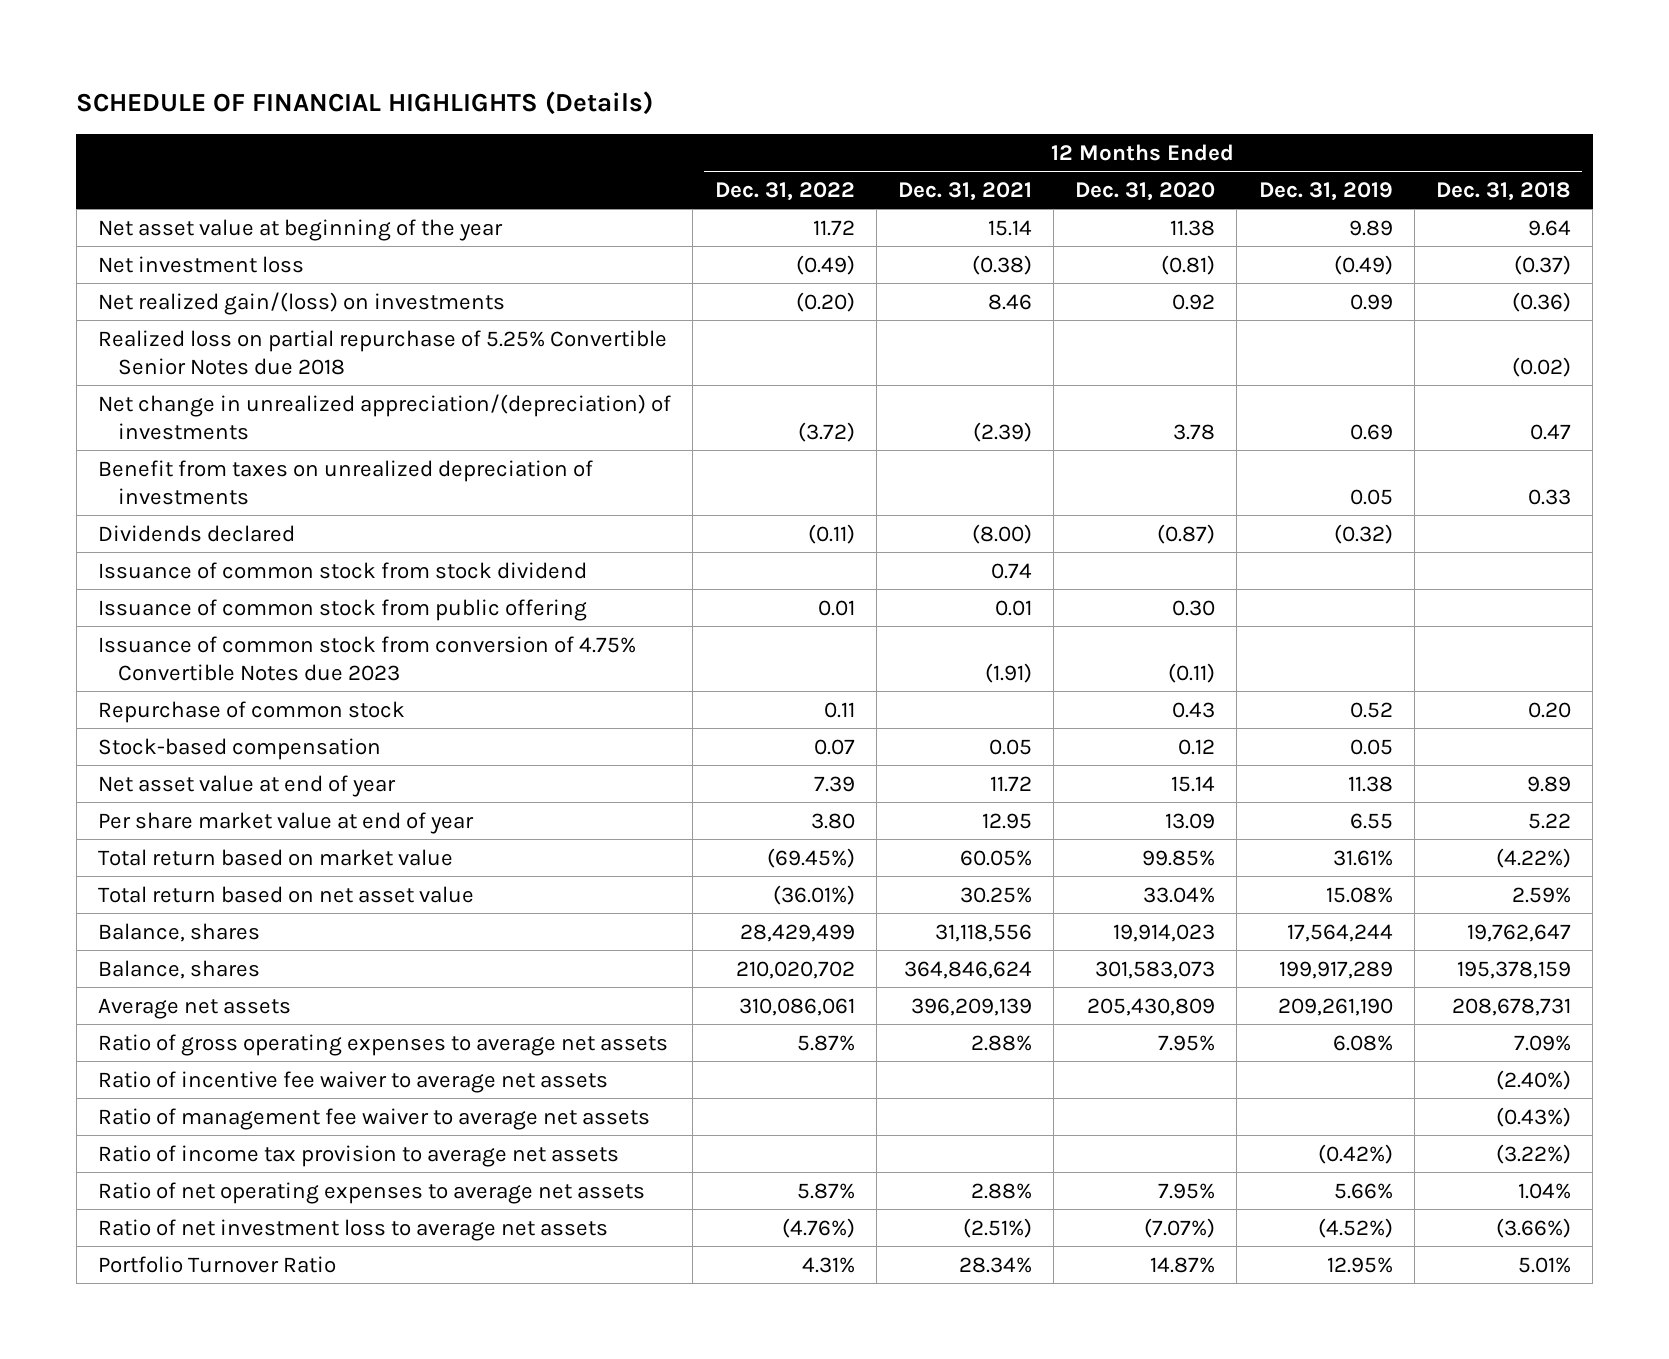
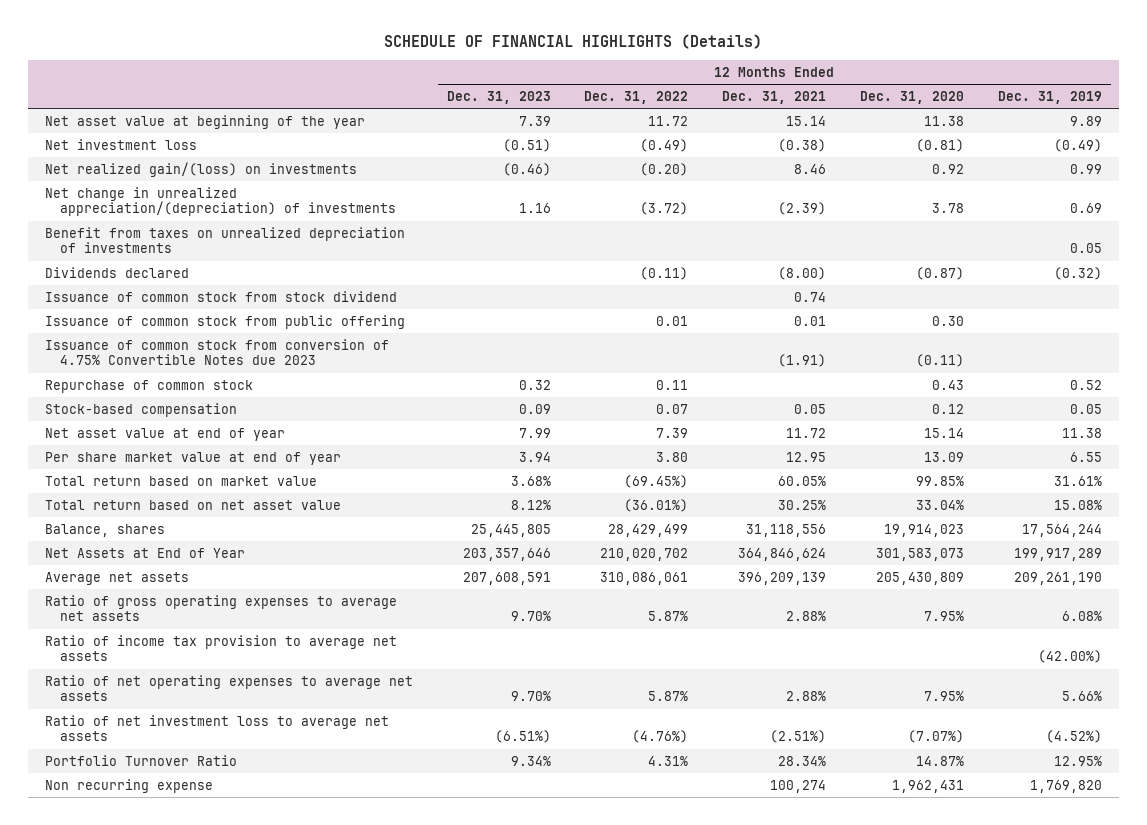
- | 12 Months Ended Dec. 31, 2022 | 12 Months Ended Dec. 31, 2021 | 12 Months Ended Dec. 31, 2020 | 12 Months Ended Dec. 31, 2019 | 12 Months Ended Dec. 31, 2018
+ | 12 Months Ended Dec. 31, 2023 | 12 Months Ended Dec. 31, 2022 | 12 Months Ended Dec. 31, 2021 | 12 Months Ended Dec. 31, 2020 | 12 Months Ended Dec. 31, 2019
- Realized loss on partial repurchase of 5.25% Convertible Senior Notes due 2018 | | | | | (0.02)
- Balance, shares | 210,020,702 | 364,846,624 | 301,583,073 | 199,917,289 | 195,378,159
+ Net Assets at End of Year | 203,357,646 | 210,020,702 | 364,846,624 | 301,583,073 | 199,917,289
- Ratio of incentive fee waiver to average net assets | | | | | (2.40%)
- Ratio of management fee waiver to average net assets | | | | | (0.43%)
- Ratio of income tax provision to average net assets | | | | (0.42%) | (3.22%)
+ Ratio of income tax provision to average net assets | | | | | (42.00%)
+ Non recurring expense | | | 100,274 | 1,962,431 | 1,769,820

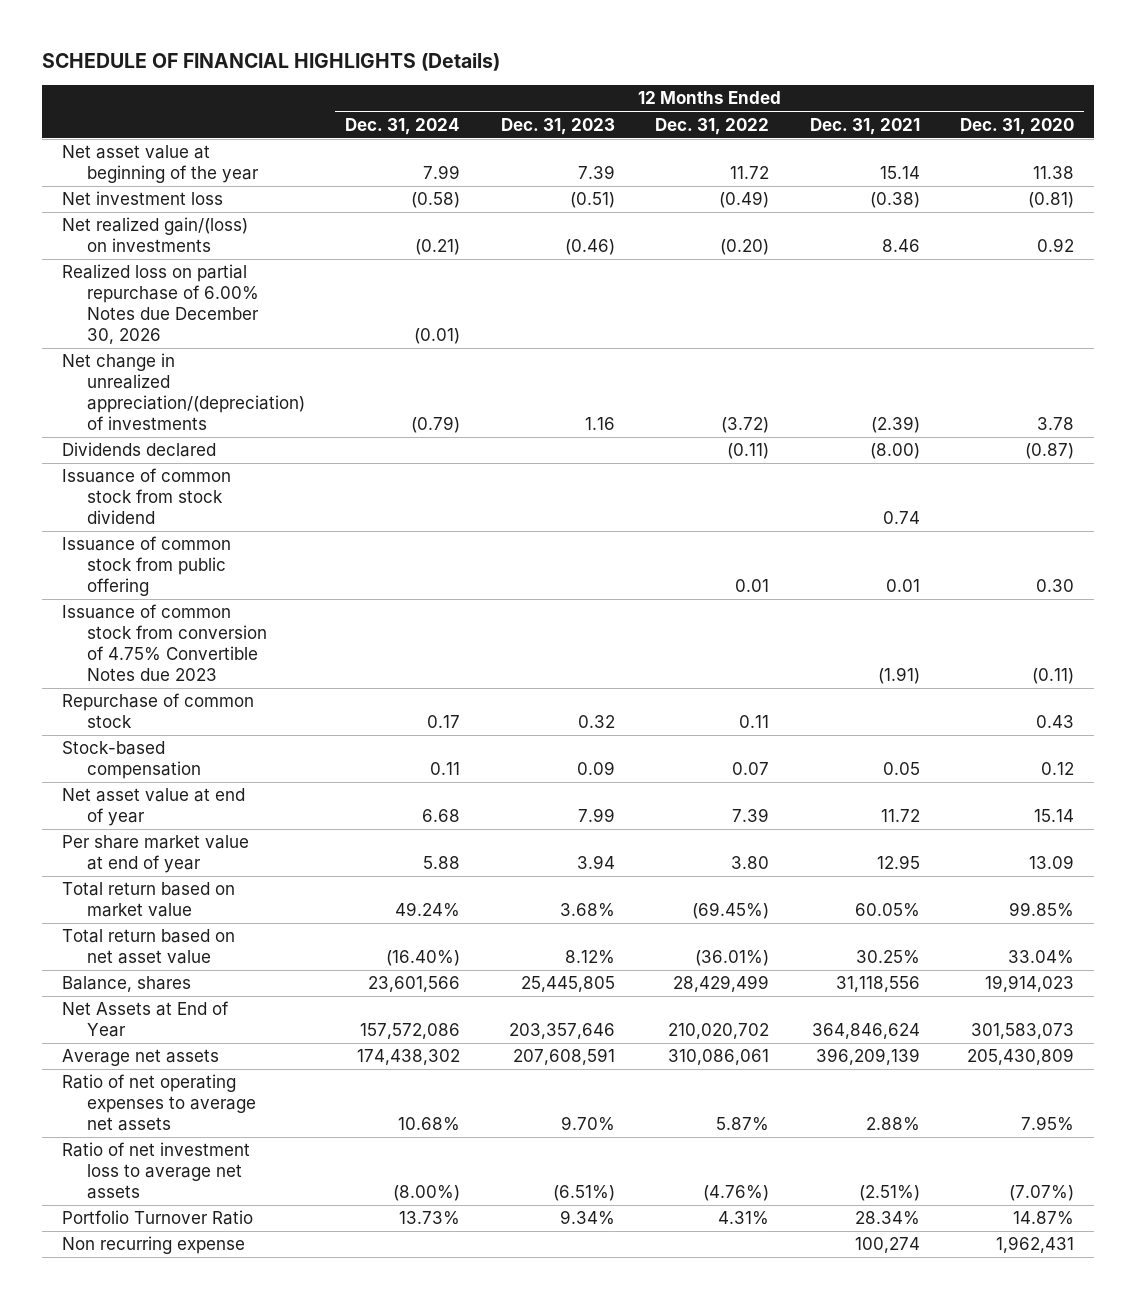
- | 12 Months Ended Dec. 31, 2023 | 12 Months Ended Dec. 31, 2022 | 12 Months Ended Dec. 31, 2021 | 12 Months Ended Dec. 31, 2020 | 12 Months Ended Dec. 31, 2019
+ | 12 Months Ended Dec. 31, 2024 | 12 Months Ended Dec. 31, 2023 | 12 Months Ended Dec. 31, 2022 | 12 Months Ended Dec. 31, 2021 | 12 Months Ended Dec. 31, 2020
+ Realized loss on partial repurchase of 6.00% Notes due December 30, 2026 | (0.01) | | | |
- Benefit from taxes on unrealized depreciation of investments | | | | | 0.05
- Ratio of gross operating expenses to average net assets | 9.70% | 5.87% | 2.88% | 7.95% | 6.08%
- Ratio of income tax provision to average net assets | | | | | (42.00%)

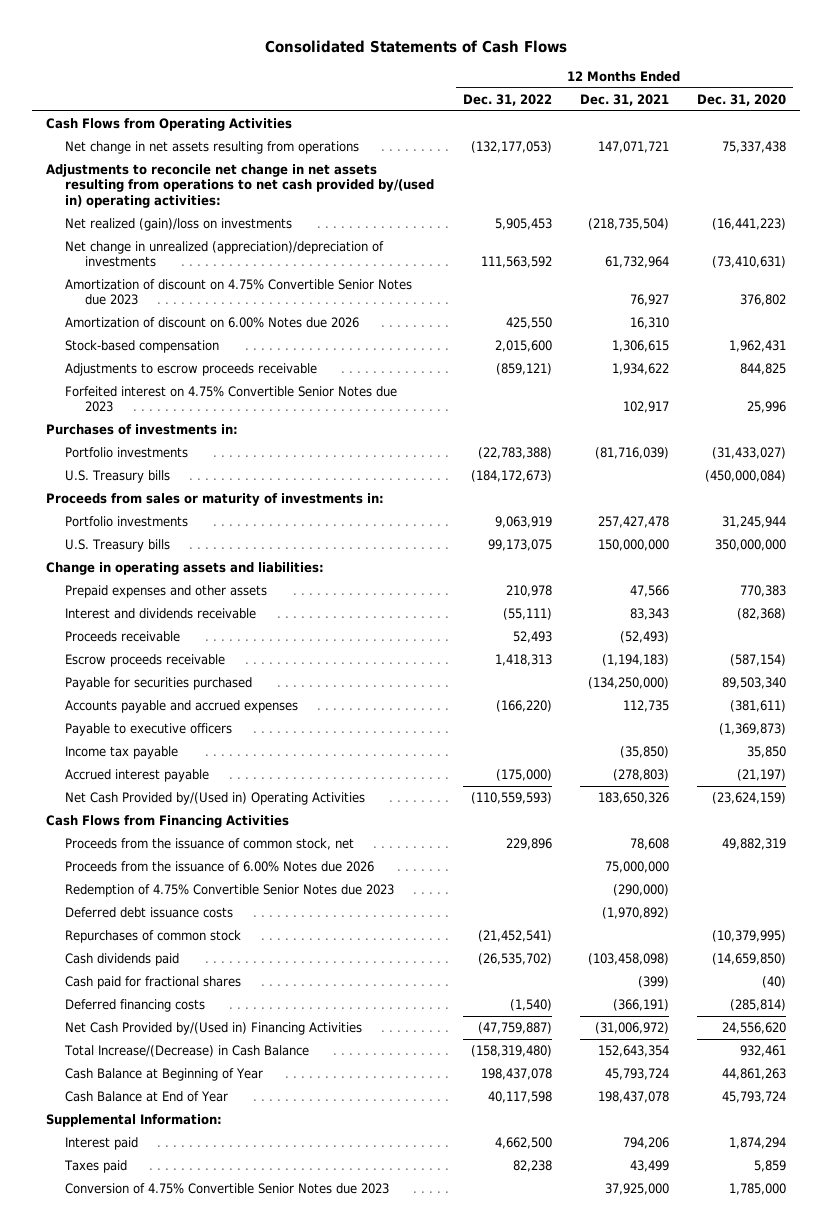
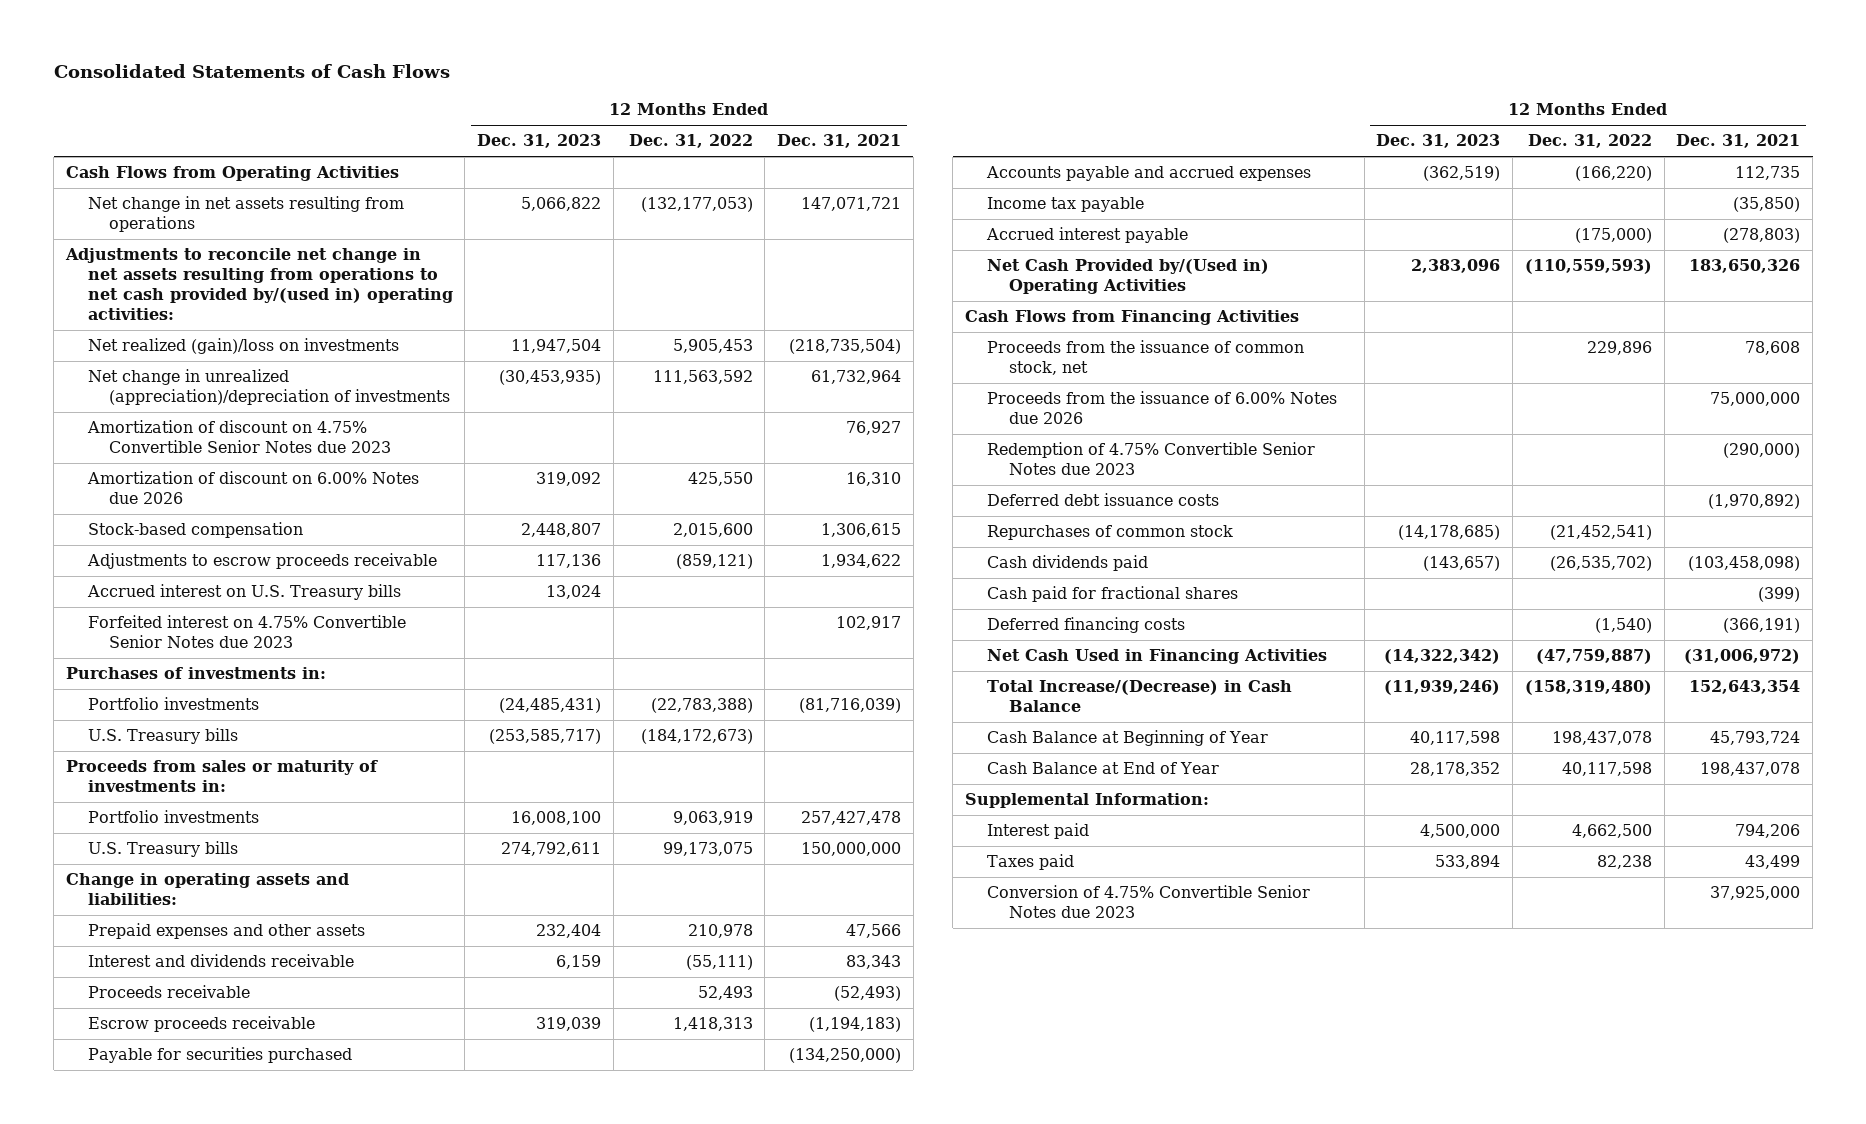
- | 12 Months Ended Dec. 31, 2022 | 12 Months Ended Dec. 31, 2021 | 12 Months Ended Dec. 31, 2020
+ | 12 Months Ended Dec. 31, 2023 | 12 Months Ended Dec. 31, 2022 | 12 Months Ended Dec. 31, 2021
+ Accrued interest on U.S. Treasury bills | 13,024 | |
- Payable to executive officers | | | (1,369,873)
- Net Cash Provided by/(Used in) Financing Activities | (47,759,887) | (31,006,972) | 24,556,620
+ Net Cash Used in Financing Activities | (14,322,342) | (47,759,887) | (31,006,972)

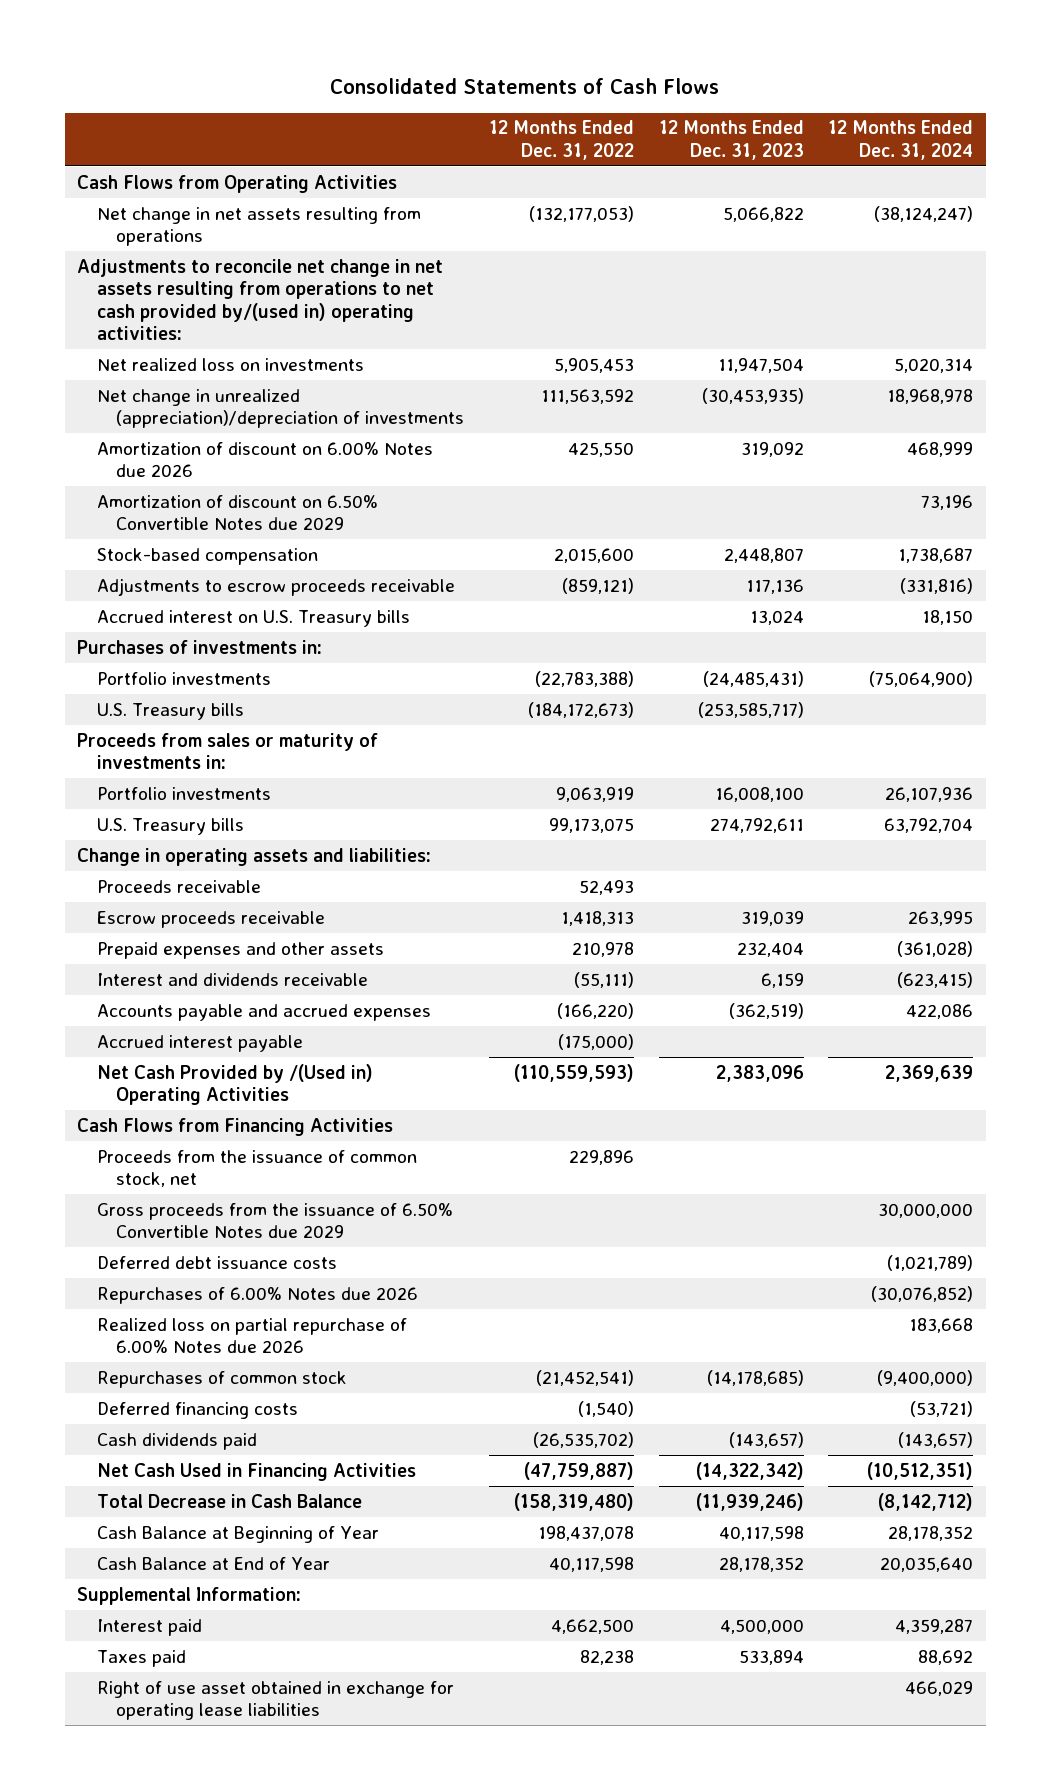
- | 12 Months Ended Dec. 31, 2023 | 12 Months Ended Dec. 31, 2022 | 12 Months Ended Dec. 31, 2021
+ | 12 Months Ended Dec. 31, 2022 | 12 Months Ended Dec. 31, 2023 | 12 Months Ended Dec. 31, 2024
- Net realized (gain)/loss on investments | 11,947,504 | 5,905,453 | (218,735,504)
+ Net realized loss on investments | 5,905,453 | 11,947,504 | 5,020,314
- Amortization of discount on 4.75% Convertible Senior Notes due 2023 | | | 76,927
+ Amortization of discount on 6.50% Convertible Notes due 2029 | | | 73,196
- Forfeited interest on 4.75% Convertible Senior Notes due 2023 | | | 102,917
- Payable for securities purchased | | | (134,250,000)
moved down: Prepaid expenses and other assets | 210,978 | 232,404 | (361,028)
moved down: Interest and dividends receivable | (55,111) | 6,159 | (623,415)
- Income tax payable | | | (35,850)
- Net Cash Provided by/(Used in) Operating Activities | 2,383,096 | (110,559,593) | 183,650,326
+ Net Cash Provided by /(Used in) Operating Activities | (110,559,593) | 2,383,096 | 2,369,639
- Proceeds from the issuance of 6.00% Notes due 2026 | | | 75,000,000
- Redemption of 4.75% Convertible Senior Notes due 2023 | | | (290,000)
+ Gross proceeds from the issuance of 6.50% Convertible Notes due 2029 | | | 30,000,000
+ Repurchases of 6.00% Notes due 2026 | | | (30,076,852)
+ Realized loss on partial repurchase of 6.00% Notes due 2026 | | | 183,668
- Cash paid for fractional shares | | | (399)
moved down: Cash dividends paid | (26,535,702) | (143,657) | (143,657)
- Total Increase/(Decrease) in Cash Balance | (11,939,246) | (158,319,480) | 152,643,354
+ Total Decrease in Cash Balance | (158,319,480) | (11,939,246) | (8,142,712)
- Conversion of 4.75% Convertible Senior Notes due 2023 | | | 37,925,000
+ Right of use asset obtained in exchange for operating lease liabilities | | | 466,029

